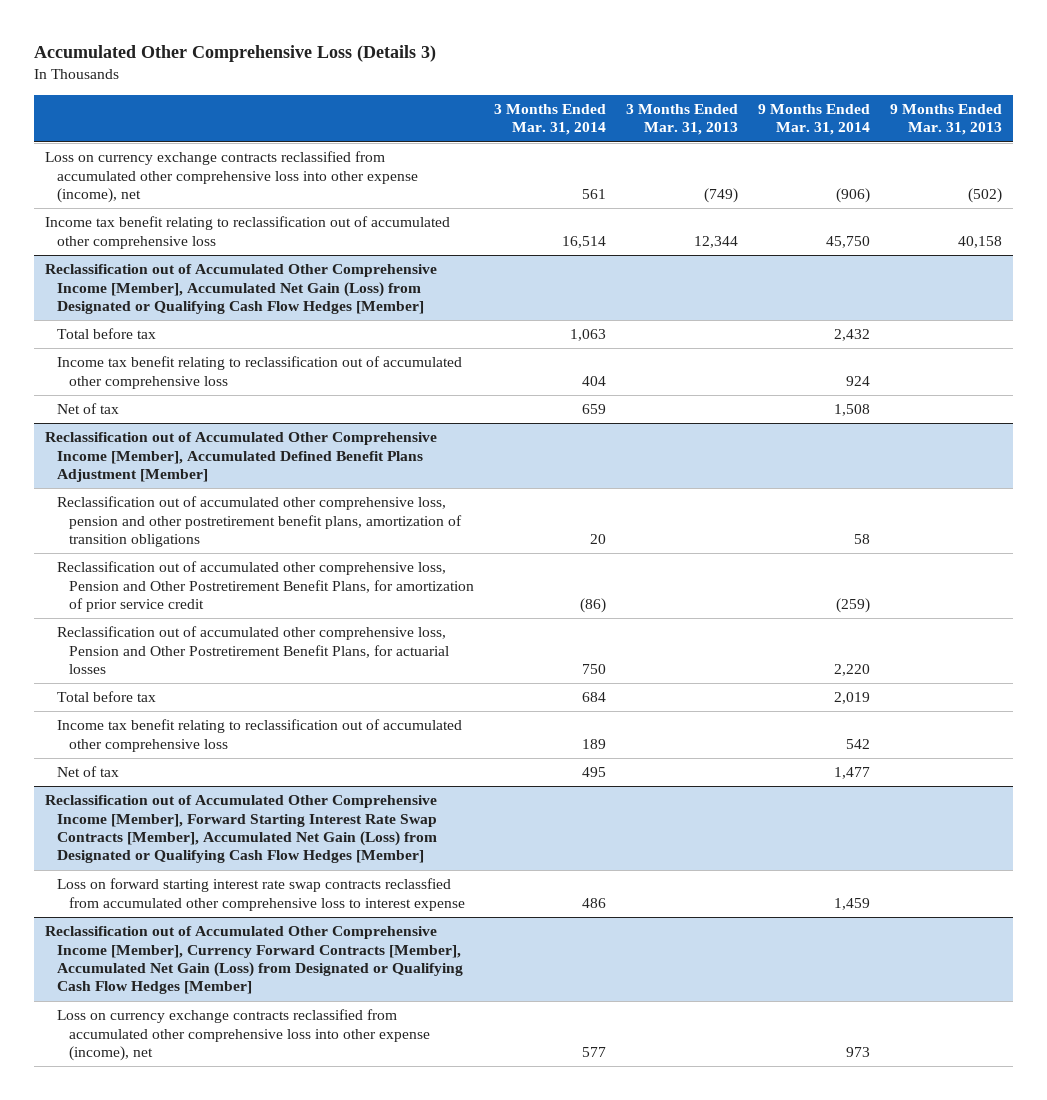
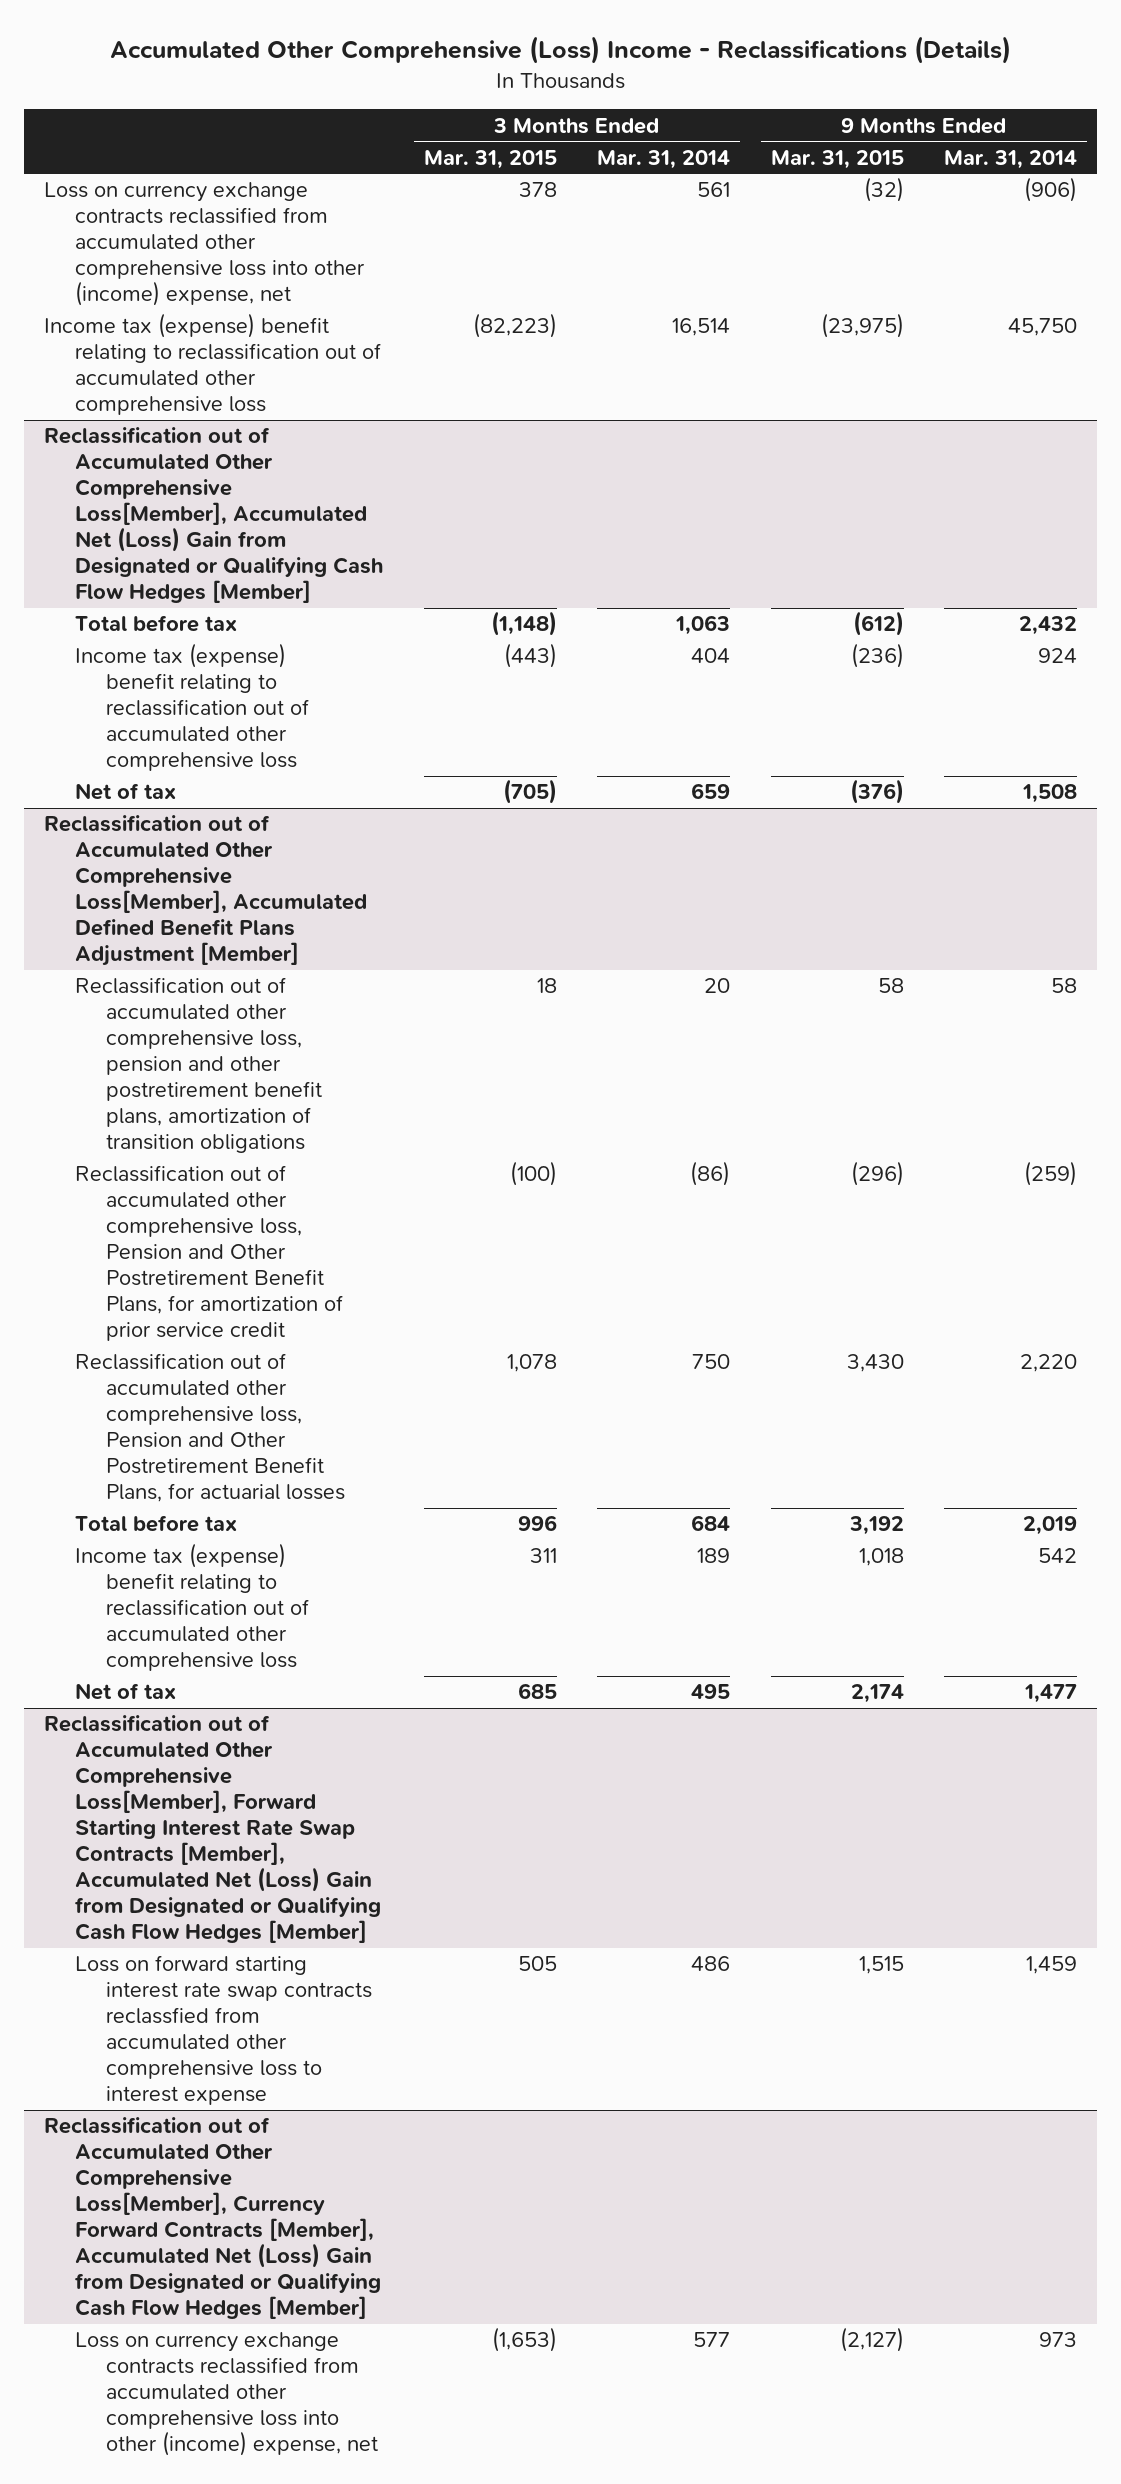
- Accumulated Other Comprehensive Loss (Details 3)
+ Accumulated Other Comprehensive (Loss) Income - Reclassifications (Details)
- | 3 Months Ended Mar. 31, 2014 | 3 Months Ended Mar. 31, 2013 | 9 Months Ended Mar. 31, 2014 | 9 Months Ended Mar. 31, 2013
+ | 3 Months Ended Mar. 31, 2015 | 3 Months Ended Mar. 31, 2014 | 9 Months Ended Mar. 31, 2015 | 9 Months Ended Mar. 31, 2014
- Loss on currency exchange contracts reclassified from accumulated other comprehensive loss into other expense (income), net | 561 | (749) | (906) | (502)
- Income tax benefit relating to reclassification out of accumulated other comprehensive loss | 16,514 | 12,344 | 45,750 | 40,158
- Reclassification out of Accumulated Other Comprehensive Income [Member], Accumulated Net Gain (Loss) from Designated or Qualifying Cash Flow Hedges [Member]
+ Loss on currency exchange contracts reclassified from accumulated other comprehensive loss into other (income) expense, net | 378 | 561 | (32) | (906)
+ Income tax (expense) benefit relating to reclassification out of accumulated other comprehensive loss | (82,223) | 16,514 | (23,975) | 45,750
+ Reclassification out of Accumulated Other Comprehensive Loss[Member], Accumulated Net (Loss) Gain from Designated or Qualifying Cash Flow Hedges [Member]
- Income tax benefit relating to reclassification out of accumulated other comprehensive loss | 404 | | 924 |
+ Income tax (expense) benefit relating to reclassification out of accumulated other comprehensive loss | (443) | 404 | (236) | 924
- Reclassification out of Accumulated Other Comprehensive Income [Member], Accumulated Defined Benefit Plans Adjustment [Member]
+ Reclassification out of Accumulated Other Comprehensive Loss[Member], Accumulated Defined Benefit Plans Adjustment [Member]
- Income tax benefit relating to reclassification out of accumulated other comprehensive loss | 189 | | 542 |
+ Income tax (expense) benefit relating to reclassification out of accumulated other comprehensive loss | 311 | 189 | 1,018 | 542
- Reclassification out of Accumulated Other Comprehensive Income [Member], Forward Starting Interest Rate Swap Contracts [Member], Accumulated Net Gain (Loss) from Designated or Qualifying Cash Flow Hedges [Member]
+ Reclassification out of Accumulated Other Comprehensive Loss[Member], Forward Starting Interest Rate Swap Contracts [Member], Accumulated Net (Loss) Gain from Designated or Qualifying Cash Flow Hedges [Member]
- Reclassification out of Accumulated Other Comprehensive Income [Member], Currency Forward Contracts [Member], Accumulated Net Gain (Loss) from Designated or Qualifying Cash Flow Hedges [Member]
- Loss on currency exchange contracts reclassified from accumulated other comprehensive loss into other expense (income), net | 577 | | 973 |
+ Reclassification out of Accumulated Other Comprehensive Loss[Member], Currency Forward Contracts [Member], Accumulated Net (Loss) Gain from Designated or Qualifying Cash Flow Hedges [Member]
+ Loss on currency exchange contracts reclassified from accumulated other comprehensive loss into other (income) expense, net | (1,653) | 577 | (2,127) | 973

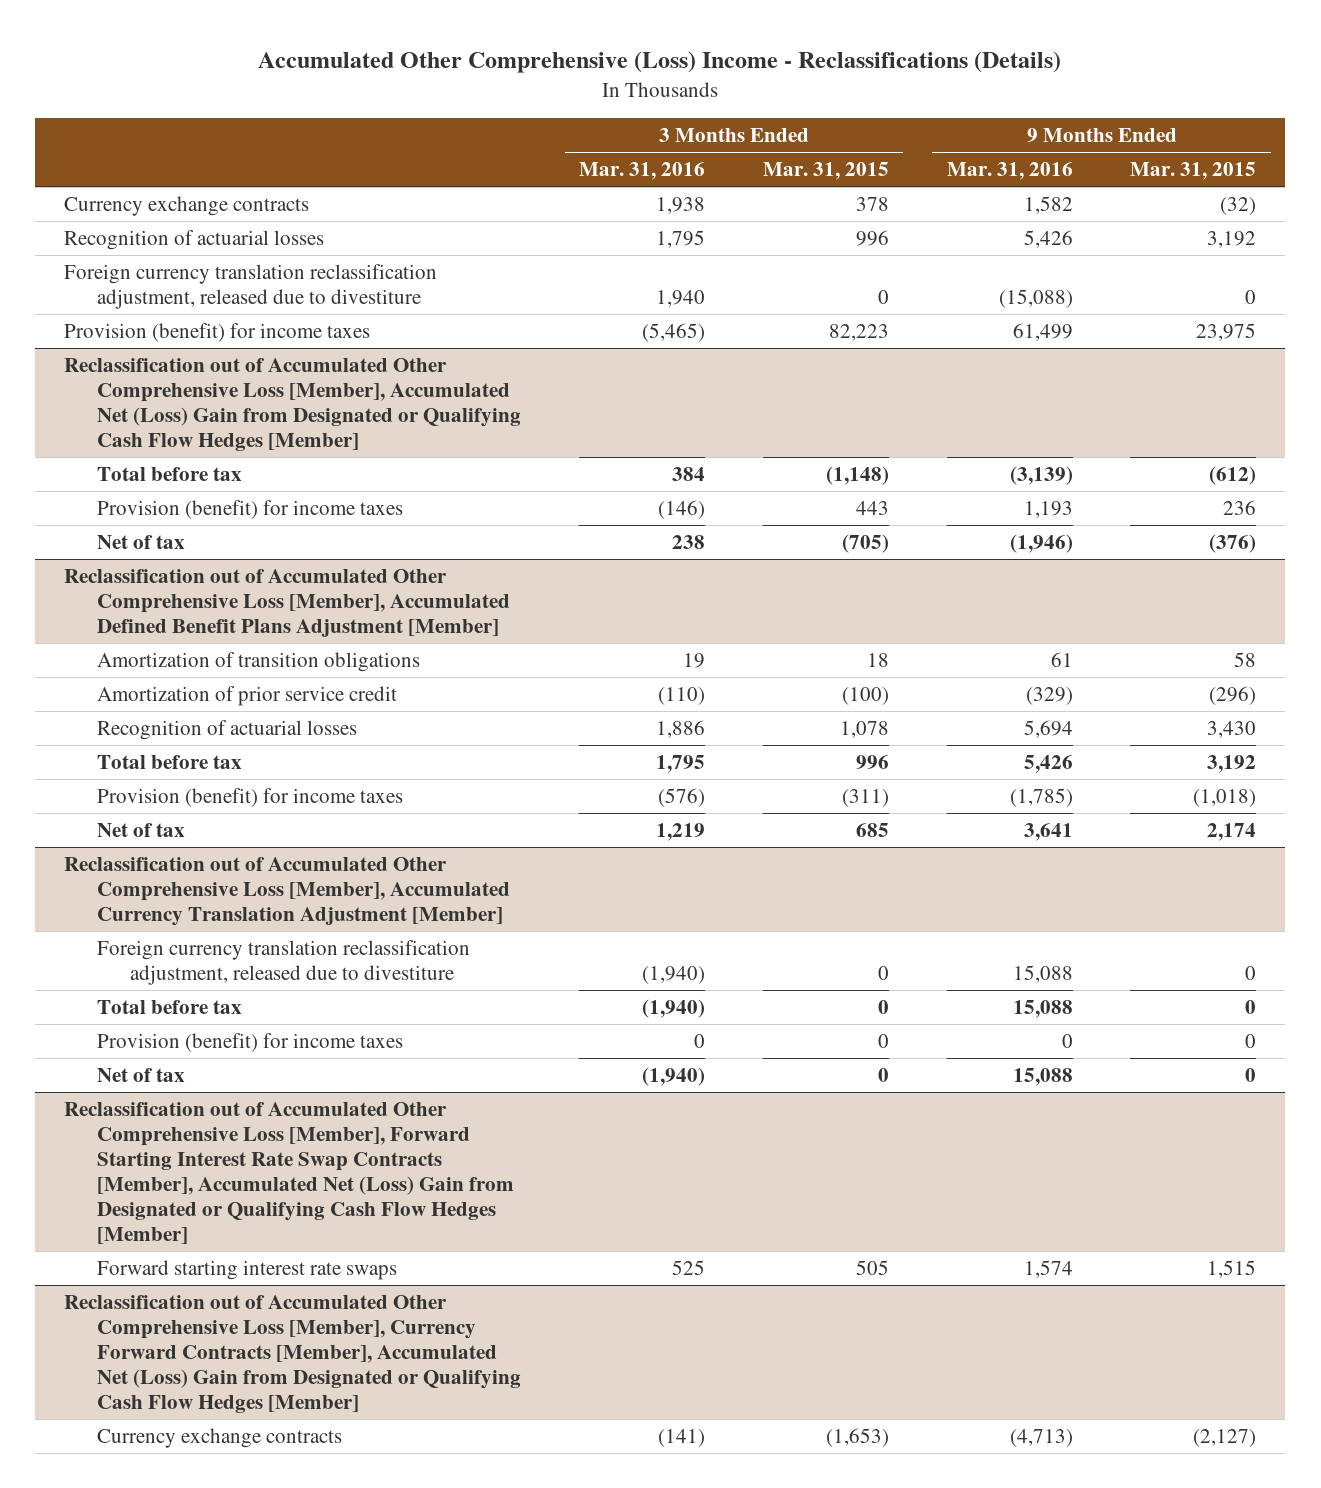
- | 3 Months Ended Mar. 31, 2015 | 3 Months Ended Mar. 31, 2014 | 9 Months Ended Mar. 31, 2015 | 9 Months Ended Mar. 31, 2014
+ | 3 Months Ended Mar. 31, 2016 | 3 Months Ended Mar. 31, 2015 | 9 Months Ended Mar. 31, 2016 | 9 Months Ended Mar. 31, 2015
- Loss on currency exchange contracts reclassified from accumulated other comprehensive loss into other (income) expense, net | 378 | 561 | (32) | (906)
- Income tax (expense) benefit relating to reclassification out of accumulated other comprehensive loss | (82,223) | 16,514 | (23,975) | 45,750
- Reclassification out of Accumulated Other Comprehensive Loss[Member], Accumulated Net (Loss) Gain from Designated or Qualifying Cash Flow Hedges [Member]
+ Currency exchange contracts | 1,938 | 378 | 1,582 | (32)
+ Recognition of actuarial losses | 1,795 | 996 | 5,426 | 3,192
+ Foreign currency translation reclassification adjustment, released due to divestiture | 1,940 | 0 | (15,088) | 0
+ Provision (benefit) for income taxes | (5,465) | 82,223 | 61,499 | 23,975
+ Reclassification out of Accumulated Other Comprehensive Loss [Member], Accumulated Net (Loss) Gain from Designated or Qualifying Cash Flow Hedges [Member]
- Income tax (expense) benefit relating to reclassification out of accumulated other comprehensive loss | (443) | 404 | (236) | 924
+ Provision (benefit) for income taxes | (146) | 443 | 1,193 | 236
- Reclassification out of Accumulated Other Comprehensive Loss[Member], Accumulated Defined Benefit Plans Adjustment [Member]
- Reclassification out of accumulated other comprehensive loss, pension and other postretirement benefit plans, amortization of transition obligations | 18 | 20 | 58 | 58
- Reclassification out of accumulated other comprehensive loss, Pension and Other Postretirement Benefit Plans, for amortization of prior service credit | (100) | (86) | (296) | (259)
- Reclassification out of accumulated other comprehensive loss, Pension and Other Postretirement Benefit Plans, for actuarial losses | 1,078 | 750 | 3,430 | 2,220
+ Reclassification out of Accumulated Other Comprehensive Loss [Member], Accumulated Defined Benefit Plans Adjustment [Member]
+ Amortization of transition obligations | 19 | 18 | 61 | 58
+ Amortization of prior service credit | (110) | (100) | (329) | (296)
+ Recognition of actuarial losses | 1,886 | 1,078 | 5,694 | 3,430
- Income tax (expense) benefit relating to reclassification out of accumulated other comprehensive loss | 311 | 189 | 1,018 | 542
+ Provision (benefit) for income taxes | (576) | (311) | (1,785) | (1,018)
- Reclassification out of Accumulated Other Comprehensive Loss[Member], Forward Starting Interest Rate Swap Contracts [Member], Accumulated Net (Loss) Gain from Designated or Qualifying Cash Flow Hedges [Member]
- Loss on forward starting interest rate swap contracts reclassfied from accumulated other comprehensive loss to interest expense | 505 | 486 | 1,515 | 1,459
- Reclassification out of Accumulated Other Comprehensive Loss[Member], Currency Forward Contracts [Member], Accumulated Net (Loss) Gain from Designated or Qualifying Cash Flow Hedges [Member]
- Loss on currency exchange contracts reclassified from accumulated other comprehensive loss into other (income) expense, net | (1,653) | 577 | (2,127) | 973
+ Reclassification out of Accumulated Other Comprehensive Loss [Member], Accumulated Currency Translation Adjustment [Member]
+ Foreign currency translation reclassification adjustment, released due to divestiture | (1,940) | 0 | 15,088 | 0
+ Total before tax | (1,940) | 0 | 15,088 | 0
+ Provision (benefit) for income taxes | 0 | 0 | 0 | 0
+ Net of tax | (1,940) | 0 | 15,088 | 0
+ Reclassification out of Accumulated Other Comprehensive Loss [Member], Forward Starting Interest Rate Swap Contracts [Member], Accumulated Net (Loss) Gain from Designated or Qualifying Cash Flow Hedges [Member]
+ Forward starting interest rate swaps | 525 | 505 | 1,574 | 1,515
+ Reclassification out of Accumulated Other Comprehensive Loss [Member], Currency Forward Contracts [Member], Accumulated Net (Loss) Gain from Designated or Qualifying Cash Flow Hedges [Member]
+ Currency exchange contracts | (141) | (1,653) | (4,713) | (2,127)

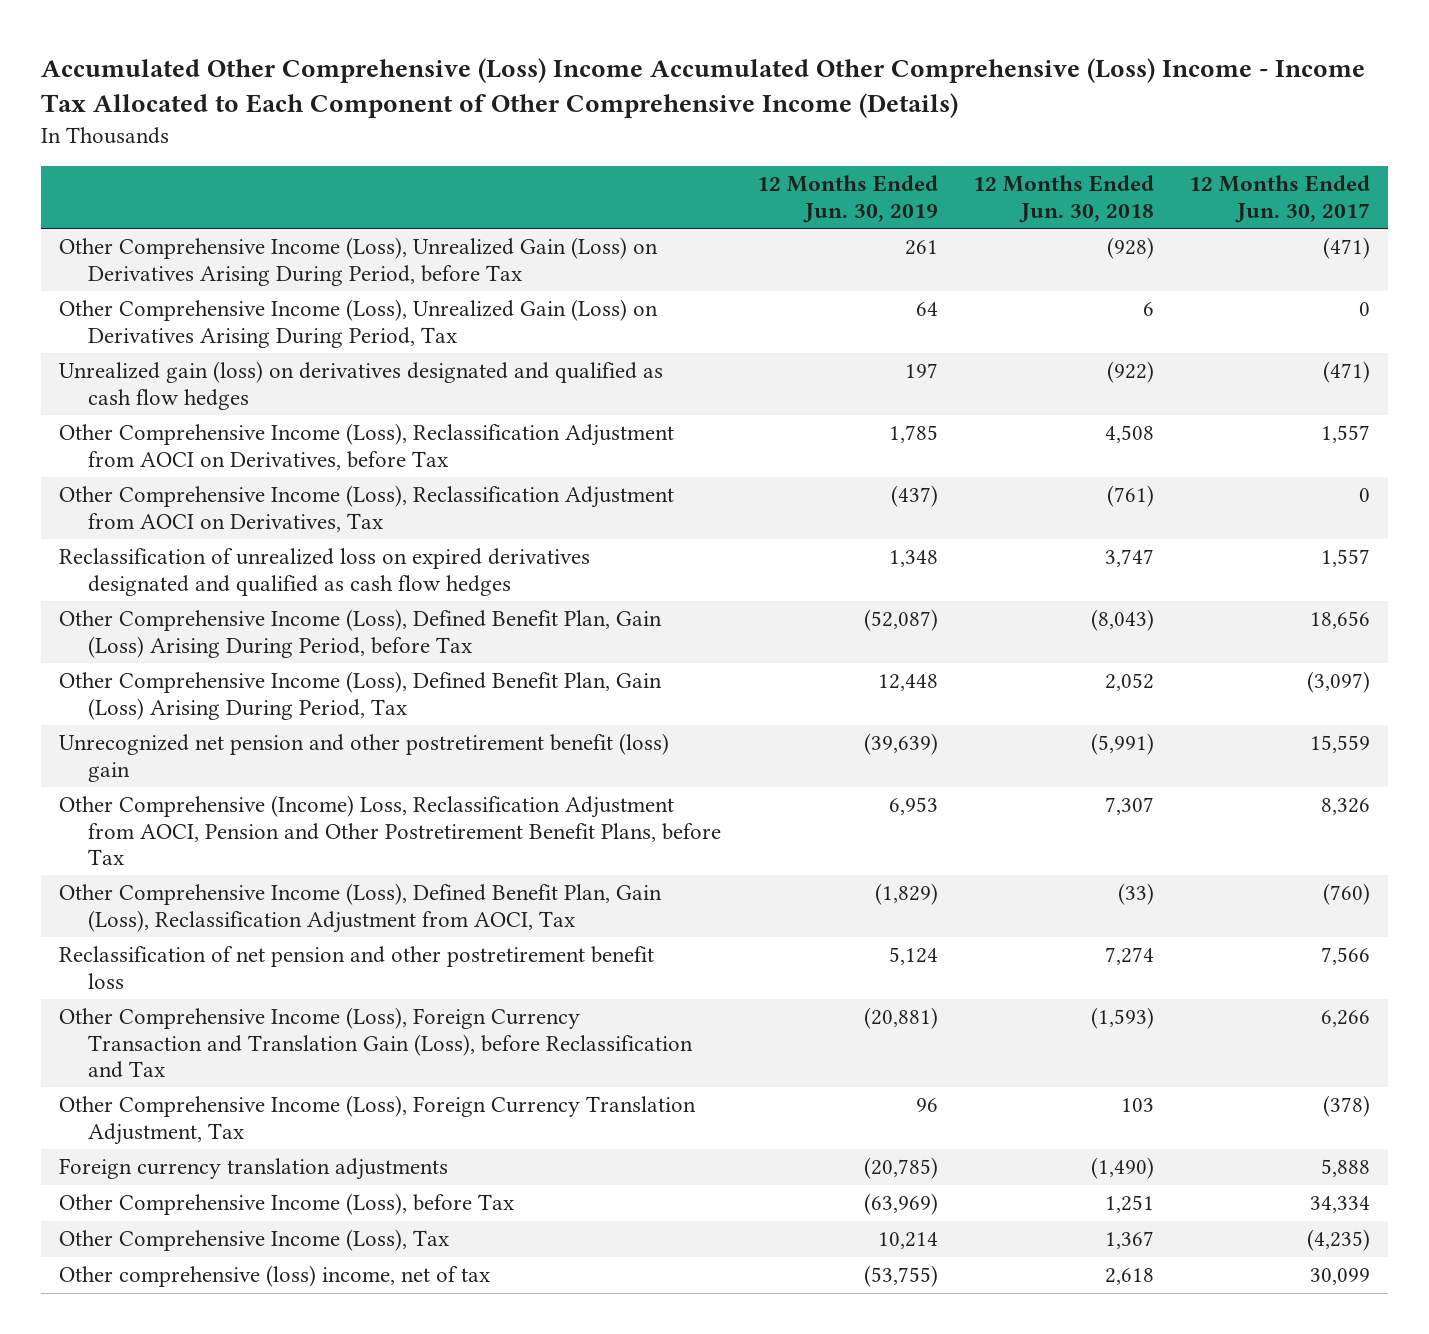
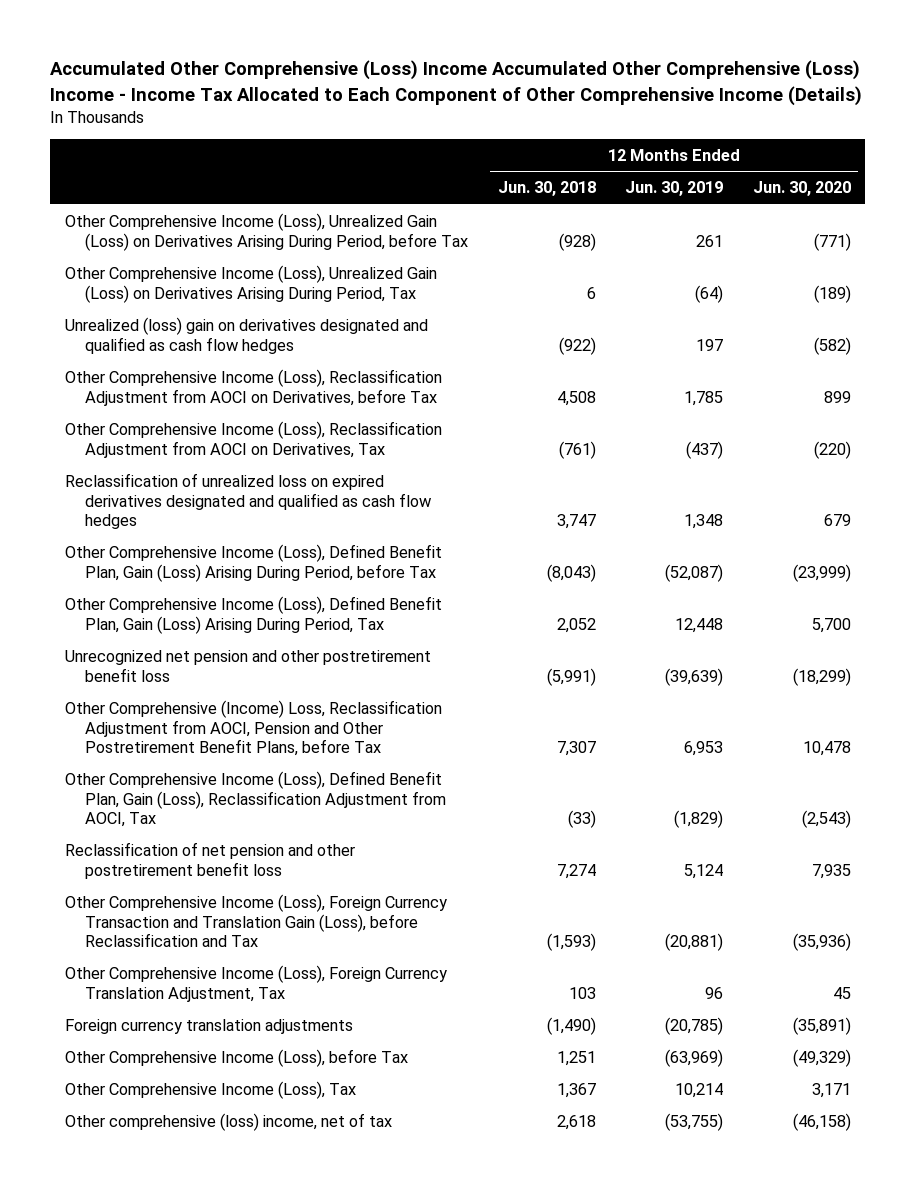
- | 12 Months Ended Jun. 30, 2019 | 12 Months Ended Jun. 30, 2018 | 12 Months Ended Jun. 30, 2017
+ | 12 Months Ended Jun. 30, 2018 | 12 Months Ended Jun. 30, 2019 | 12 Months Ended Jun. 30, 2020
- Other Comprehensive Income (Loss), Unrealized Gain (Loss) on Derivatives Arising During Period, Tax | 64 | 6 | 0
- Unrealized gain (loss) on derivatives designated and qualified as cash flow hedges | 197 | (922) | (471)
+ Other Comprehensive Income (Loss), Unrealized Gain (Loss) on Derivatives Arising During Period, Tax | 6 | (64) | (189)
+ Unrealized (loss) gain on derivatives designated and qualified as cash flow hedges | (922) | 197 | (582)
- Unrecognized net pension and other postretirement benefit (loss) gain | (39,639) | (5,991) | 15,559
+ Unrecognized net pension and other postretirement benefit loss | (5,991) | (39,639) | (18,299)

